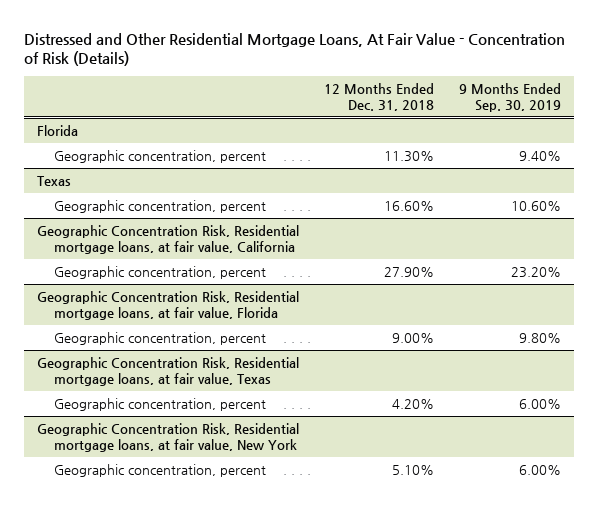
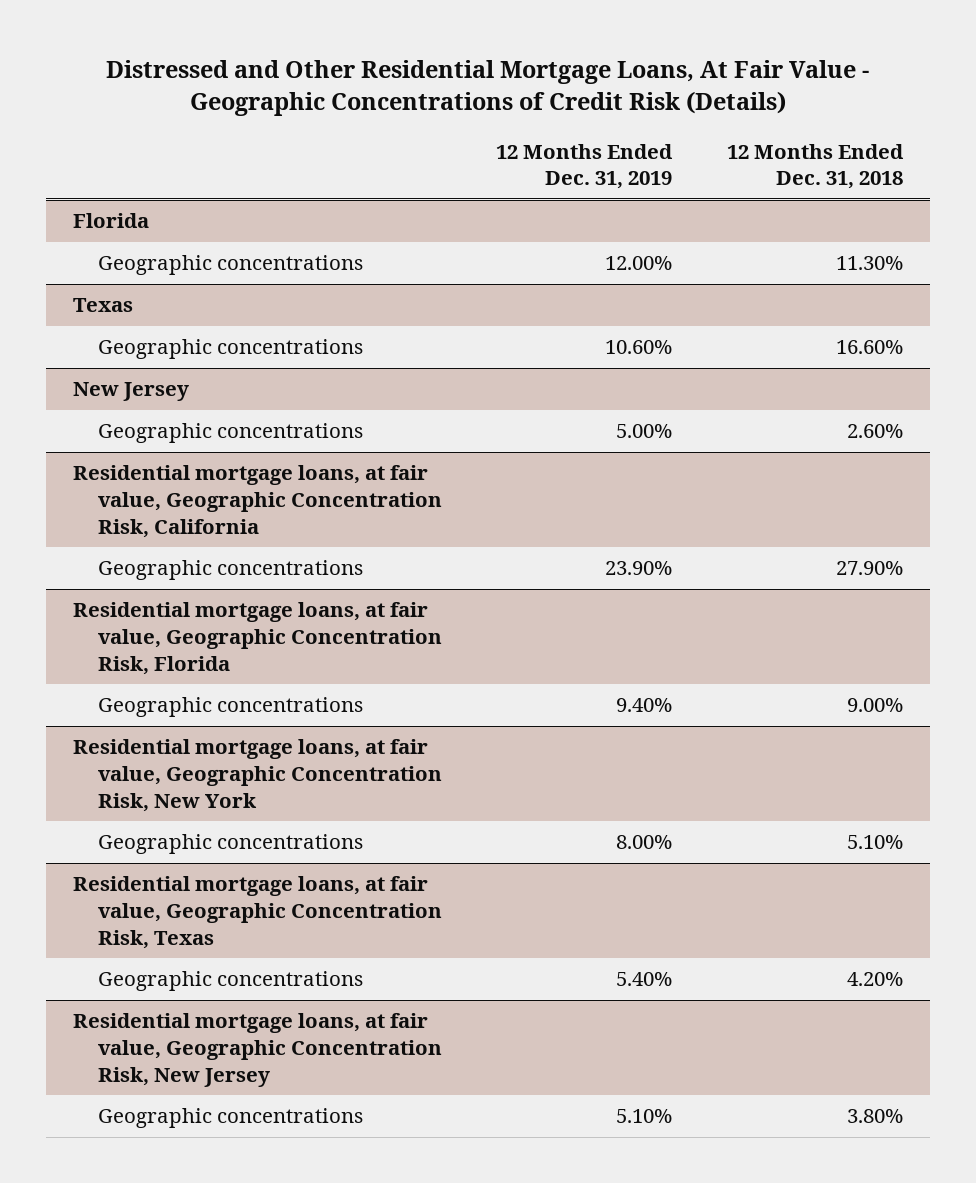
- Distressed and Other Residential Mortgage Loans, At Fair Value - Concentration of Risk (Details)
+ Distressed and Other Residential Mortgage Loans, At Fair Value - Geographic Concentrations of Credit Risk (Details)
- | 12 Months Ended Dec. 31, 2018 | 9 Months Ended Sep. 30, 2019
+ | 12 Months Ended Dec. 31, 2019 | 12 Months Ended Dec. 31, 2018
@ Florida
- Geographic concentration, percent | 11.30% | 9.40%
+ Geographic concentrations | 12.00% | 11.30%
@ Texas
- Geographic concentration, percent | 16.60% | 10.60%
- Geographic Concentration Risk, Residential mortgage loans, at fair value, California
- Geographic concentration, percent | 27.90% | 23.20%
- Geographic Concentration Risk, Residential mortgage loans, at fair value, Florida
- Geographic concentration, percent | 9.00% | 9.80%
- Geographic Concentration Risk, Residential mortgage loans, at fair value, Texas
- Geographic concentration, percent | 4.20% | 6.00%
- Geographic Concentration Risk, Residential mortgage loans, at fair value, New York
- Geographic concentration, percent | 5.10% | 6.00%
@ Texas
+ Geographic concentrations | 10.60% | 16.60%
+ New Jersey
+ Geographic concentrations | 5.00% | 2.60%
+ Residential mortgage loans, at fair value, Geographic Concentration Risk, California
+ Geographic concentrations | 23.90% | 27.90%
+ Residential mortgage loans, at fair value, Geographic Concentration Risk, Florida
+ Geographic concentrations | 9.40% | 9.00%
+ Residential mortgage loans, at fair value, Geographic Concentration Risk, New York
+ Geographic concentrations | 8.00% | 5.10%
+ Residential mortgage loans, at fair value, Geographic Concentration Risk, Texas
+ Geographic concentrations | 5.40% | 4.20%
+ Residential mortgage loans, at fair value, Geographic Concentration Risk, New Jersey
+ Geographic concentrations | 5.10% | 3.80%

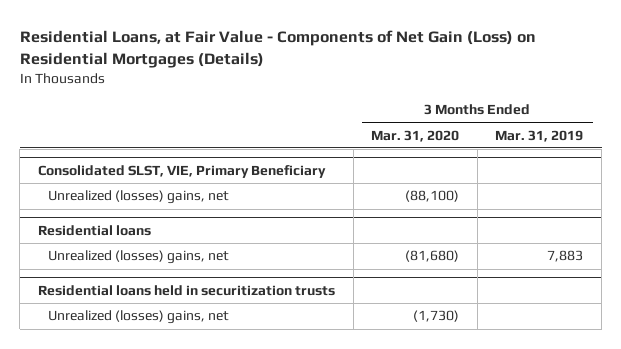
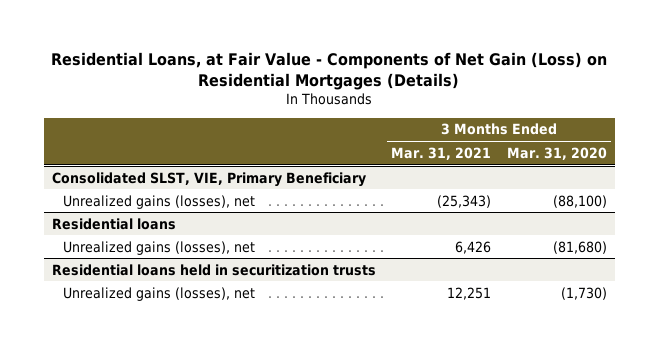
- | 3 Months Ended Mar. 31, 2020 | 3 Months Ended Mar. 31, 2019
+ | 3 Months Ended Mar. 31, 2021 | 3 Months Ended Mar. 31, 2020
@ Consolidated SLST, VIE, Primary Beneficiary
- Unrealized (losses) gains, net | (88,100) |
+ Unrealized gains (losses), net | (25,343) | (88,100)
@ Residential loans
- Unrealized (losses) gains, net | (81,680) | 7,883
+ Unrealized gains (losses), net | 6,426 | (81,680)
@ Residential loans held in securitization trusts
- Unrealized (losses) gains, net | (1,730) |
+ Unrealized gains (losses), net | 12,251 | (1,730)

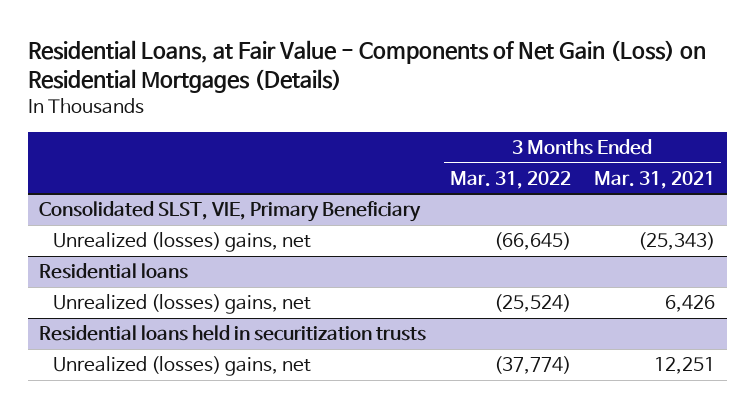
- | 3 Months Ended Mar. 31, 2021 | 3 Months Ended Mar. 31, 2020
+ | 3 Months Ended Mar. 31, 2022 | 3 Months Ended Mar. 31, 2021
@ Consolidated SLST, VIE, Primary Beneficiary
- Unrealized gains (losses), net | (25,343) | (88,100)
+ Unrealized (losses) gains, net | (66,645) | (25,343)
@ Residential loans
- Unrealized gains (losses), net | 6,426 | (81,680)
+ Unrealized (losses) gains, net | (25,524) | 6,426
@ Residential loans held in securitization trusts
- Unrealized gains (losses), net | 12,251 | (1,730)
+ Unrealized (losses) gains, net | (37,774) | 12,251

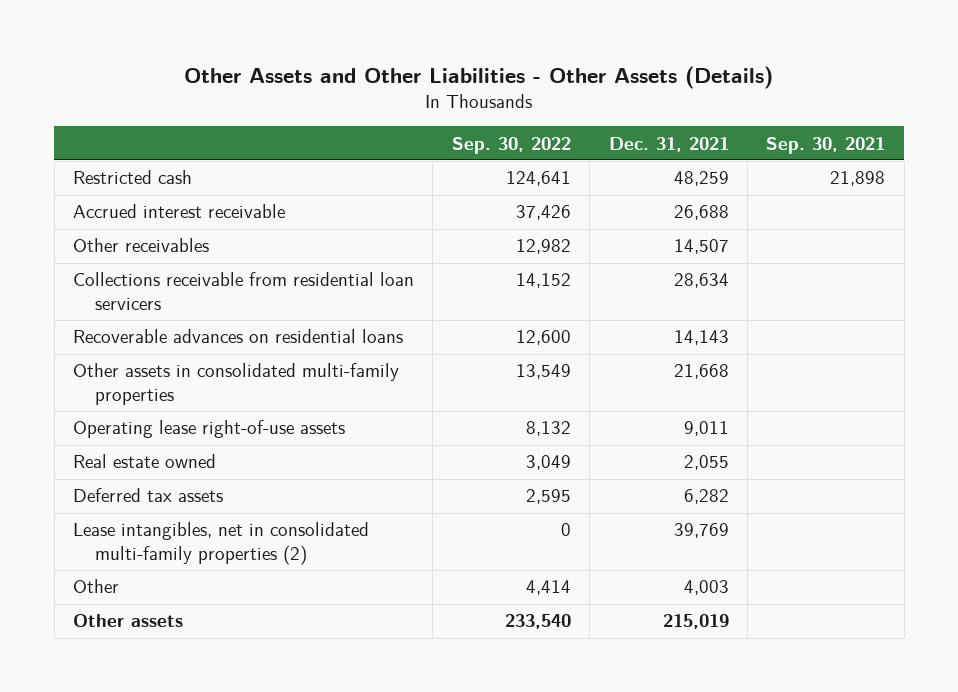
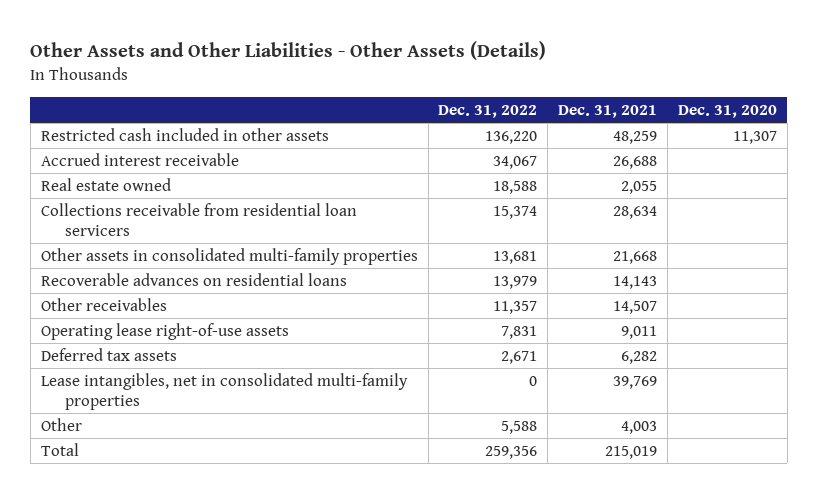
- | Sep. 30, 2022 | Dec. 31, 2021 | Sep. 30, 2021
+ | Dec. 31, 2022 | Dec. 31, 2021 | Dec. 31, 2020
- Restricted cash | 124,641 | 48,259 | 21,898
+ Restricted cash included in other assets | 136,220 | 48,259 | 11,307
moved up: Real estate owned | 18,588 | 2,055 |
moved down: Recoverable advances on residential loans | 13,979 | 14,143 |
moved down: Other receivables | 11,357 | 14,507 |
- Lease intangibles, net in consolidated multi-family properties (2) | 0 | 39,769 |
+ Lease intangibles, net in consolidated multi-family properties | 0 | 39,769 |
- Other assets | 233,540 | 215,019 |
+ Total | 259,356 | 215,019 |

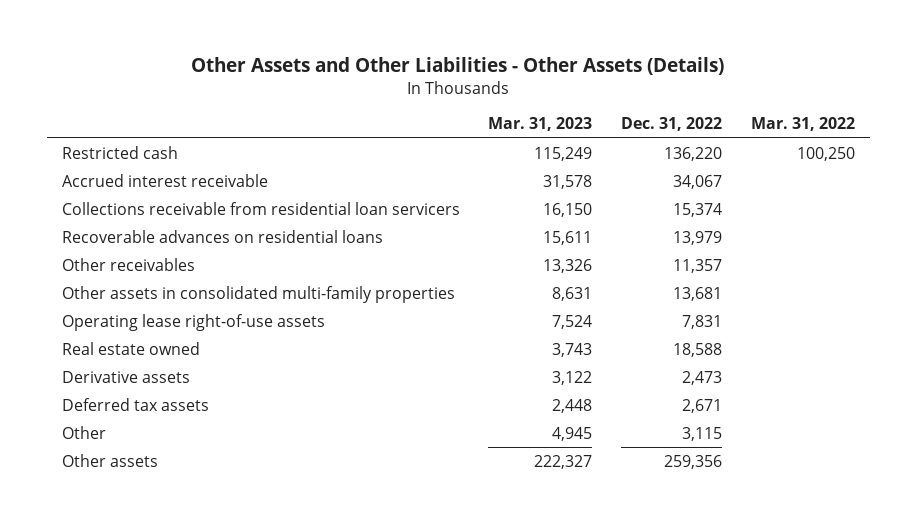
- | Dec. 31, 2022 | Dec. 31, 2021 | Dec. 31, 2020
+ | Mar. 31, 2023 | Dec. 31, 2022 | Mar. 31, 2022
- Restricted cash included in other assets | 136,220 | 48,259 | 11,307
+ Restricted cash | 115,249 | 136,220 | 100,250
moved down: Other assets in consolidated multi-family properties | 8,631 | 13,681 |
moved down: Real estate owned | 3,743 | 18,588 |
+ Derivative assets | 3,122 | 2,473 |
- Lease intangibles, net in consolidated multi-family properties | 0 | 39,769 |
- Other | 5,588 | 4,003 |
- Total | 259,356 | 215,019 |
+ Other | 4,945 | 3,115 |
+ Other assets | 222,327 | 259,356 |

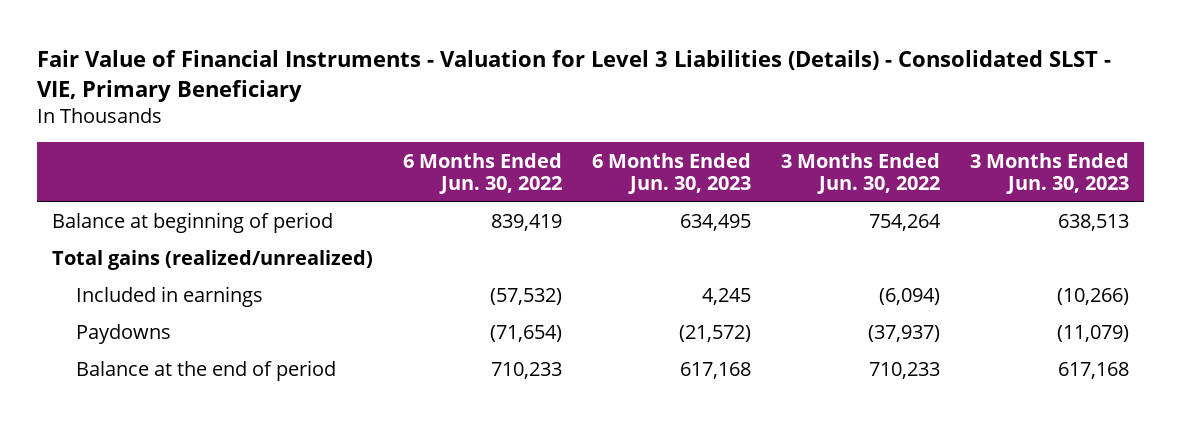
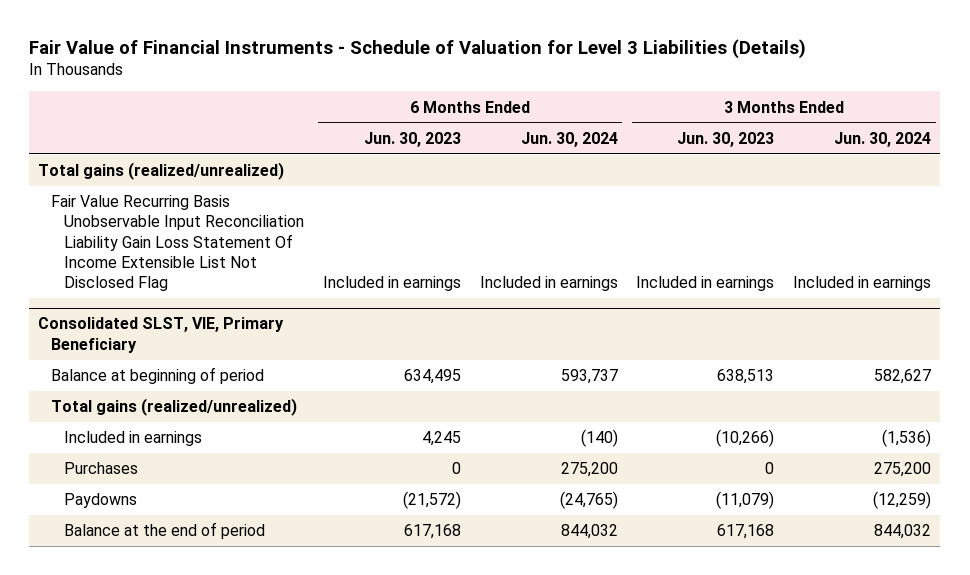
- Fair Value of Financial Instruments - Valuation for Level 3 Liabilities (Details) - Consolidated SLST - VIE, Primary Beneficiary
+ Fair Value of Financial Instruments - Schedule of Valuation for Level 3 Liabilities (Details)
- | 6 Months Ended Jun. 30, 2022 | 6 Months Ended Jun. 30, 2023 | 3 Months Ended Jun. 30, 2022 | 3 Months Ended Jun. 30, 2023
+ | 6 Months Ended Jun. 30, 2023 | 6 Months Ended Jun. 30, 2024 | 3 Months Ended Jun. 30, 2023 | 3 Months Ended Jun. 30, 2024
+ Total gains (realized/unrealized)
+ Fair Value Recurring Basis Unobservable Input Reconciliation Liability Gain Loss Statement Of Income Extensible List Not Disclosed Flag | Included in earnings | Included in earnings | Included in earnings | Included in earnings
+ Consolidated SLST, VIE, Primary Beneficiary
+ Purchases | 0 | 275,200 | 0 | 275,200

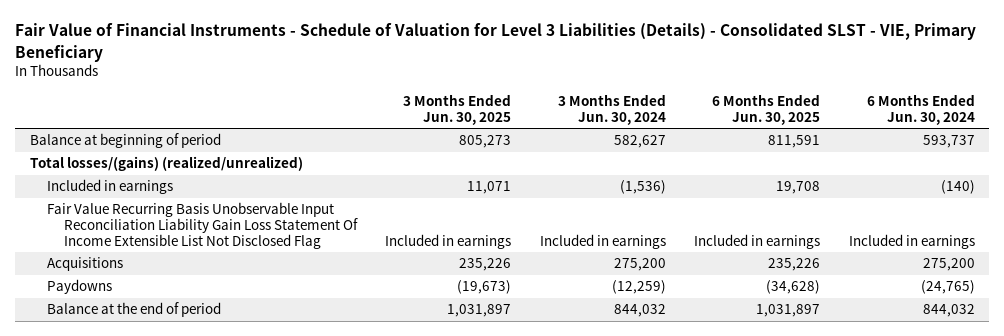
- Fair Value of Financial Instruments - Schedule of Valuation for Level 3 Liabilities (Details)
+ Fair Value of Financial Instruments - Schedule of Valuation for Level 3 Liabilities (Details) - Consolidated SLST - VIE, Primary Beneficiary
- | 6 Months Ended Jun. 30, 2023 | 6 Months Ended Jun. 30, 2024 | 3 Months Ended Jun. 30, 2023 | 3 Months Ended Jun. 30, 2024
+ | 3 Months Ended Jun. 30, 2025 | 3 Months Ended Jun. 30, 2024 | 6 Months Ended Jun. 30, 2025 | 6 Months Ended Jun. 30, 2024
- Total gains (realized/unrealized)
- Consolidated SLST, VIE, Primary Beneficiary
- Total gains (realized/unrealized)
+ Total losses/(gains) (realized/unrealized)
- Purchases | 0 | 275,200 | 0 | 275,200
moved down: Fair Value Recurring Basis Unobservable Input Reconciliation Liability Gain Loss Statement Of Income Extensible List Not Disclosed Flag | Included in earnings | Included in earnings | Included in earnings | Included in earnings
+ Acquisitions | 235,226 | 275,200 | 235,226 | 275,200

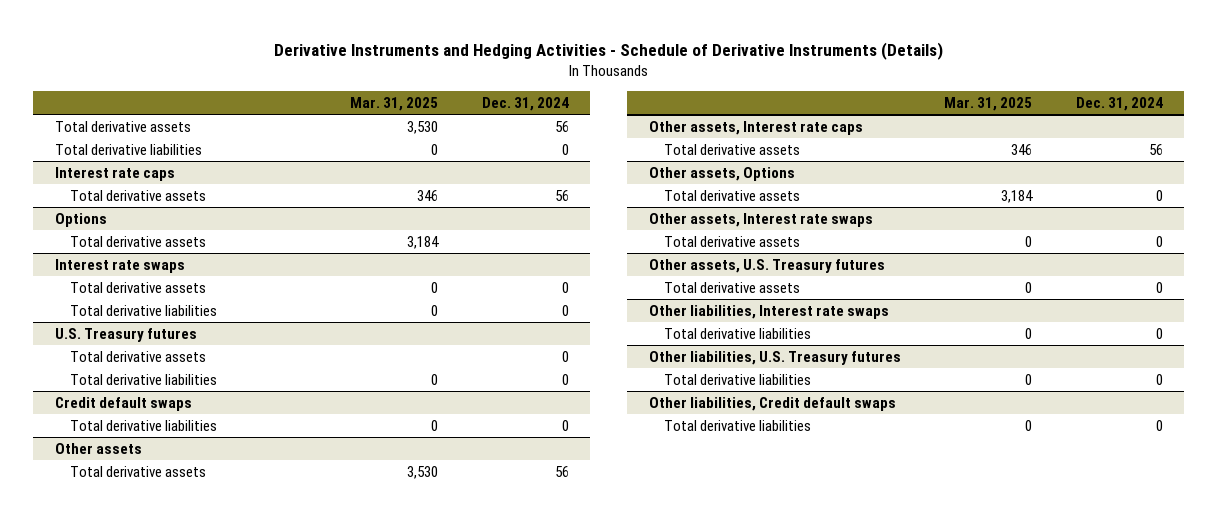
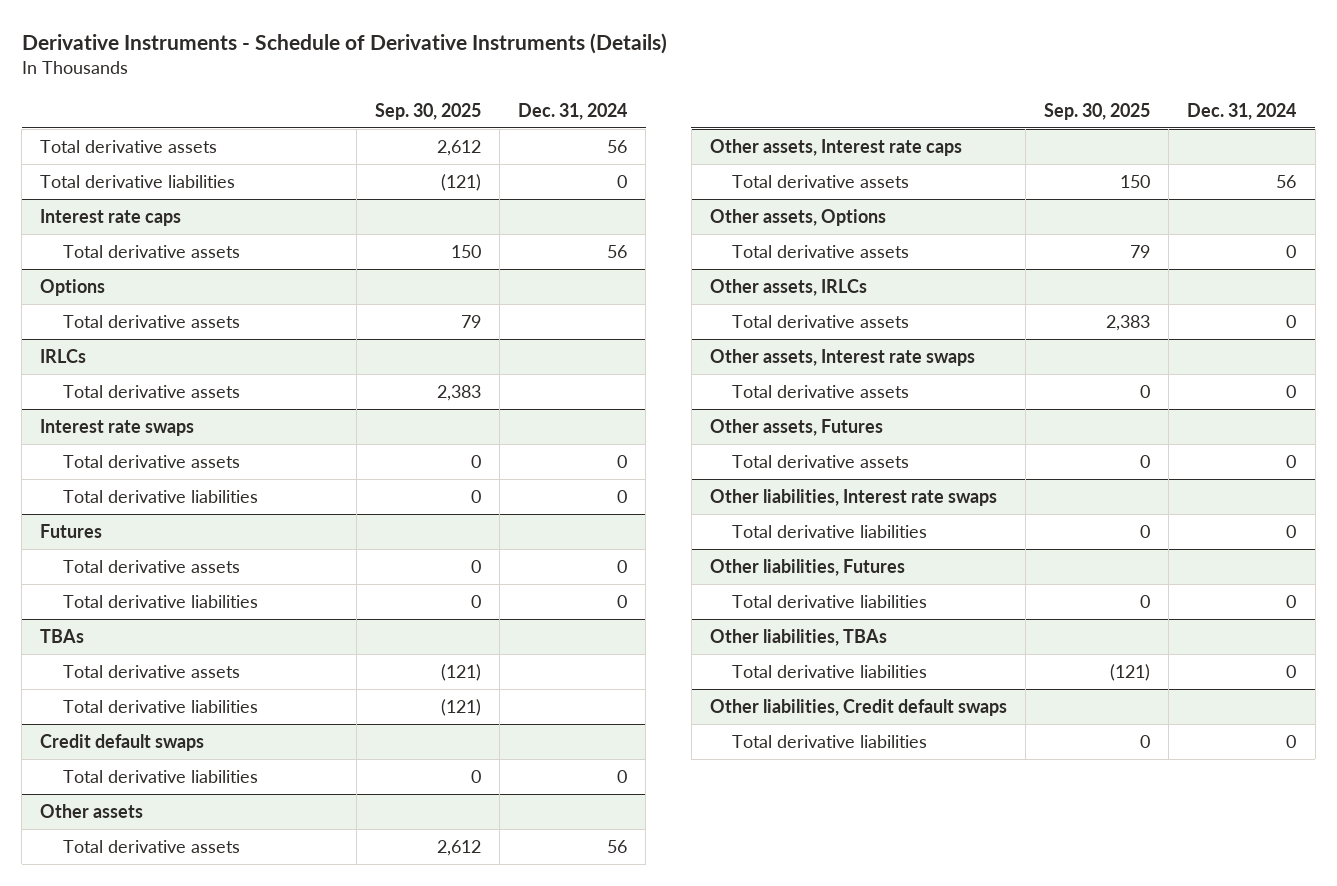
- Derivative Instruments and Hedging Activities - Schedule of Derivative Instruments (Details)
+ Derivative Instruments - Schedule of Derivative Instruments (Details)
- | Mar. 31, 2025 | Dec. 31, 2024
+ | Sep. 30, 2025 | Dec. 31, 2024
+ IRLCs
+ Total derivative assets | 2,383 |
- U.S. Treasury futures
+ Futures
+ TBAs
+ Total derivative assets | (121) |
+ Total derivative liabilities | (121) |
+ Other assets, IRLCs
+ Total derivative assets | 2,383 | 0
- Other assets, U.S. Treasury futures
+ Other assets, Futures
- Other liabilities, U.S. Treasury futures
+ Other liabilities, Futures
+ Other liabilities, TBAs
+ Total derivative liabilities | (121) | 0

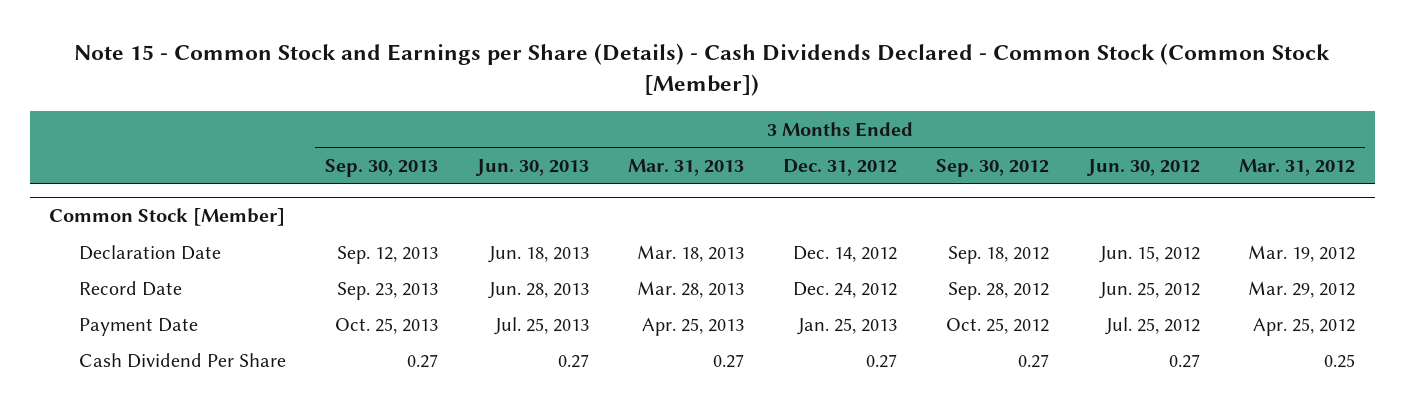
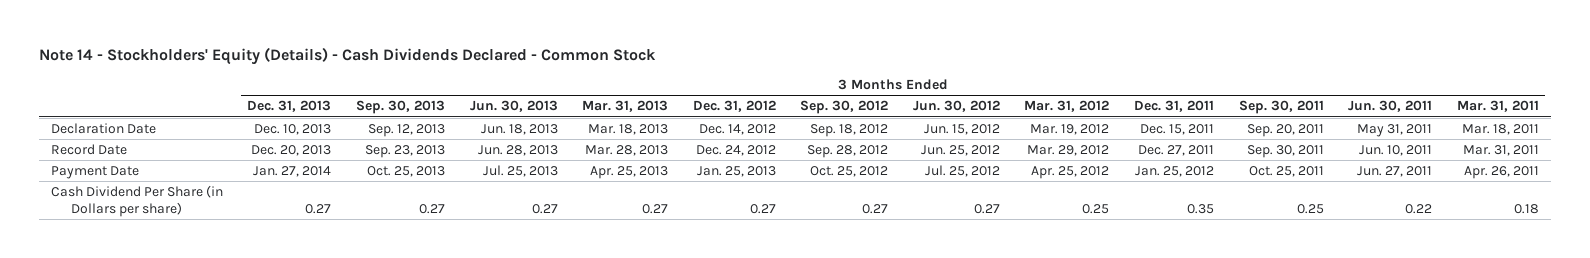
- Note 15 - Common Stock and Earnings per Share (Details) - Cash Dividends Declared - Common Stock (Common Stock [Member])
+ Note 14 - Stockholders' Equity (Details) - Cash Dividends Declared - Common Stock
- | 3 Months Ended Sep. 30, 2013 | 3 Months Ended Jun. 30, 2013 | 3 Months Ended Mar. 31, 2013 | 3 Months Ended Dec. 31, 2012 | 3 Months Ended Sep. 30, 2012 | 3 Months Ended Jun. 30, 2012 | 3 Months Ended Mar. 31, 2012
+ | 3 Months Ended Dec. 31, 2013 | 3 Months Ended Sep. 30, 2013 | 3 Months Ended Jun. 30, 2013 | 3 Months Ended Mar. 31, 2013 | 3 Months Ended Dec. 31, 2012 | 3 Months Ended Sep. 30, 2012 | 3 Months Ended Jun. 30, 2012 | 3 Months Ended Mar. 31, 2012 | 3 Months Ended Dec. 31, 2011 | 3 Months Ended Sep. 30, 2011 | 3 Months Ended Jun. 30, 2011 | 3 Months Ended Mar. 31, 2011
- Common Stock [Member]
- Cash Dividend Per Share | 0.27 | 0.27 | 0.27 | 0.27 | 0.27 | 0.27 | 0.25
+ Cash Dividend Per Share (in Dollars per share) | 0.27 | 0.27 | 0.27 | 0.27 | 0.27 | 0.27 | 0.27 | 0.25 | 0.35 | 0.25 | 0.22 | 0.18

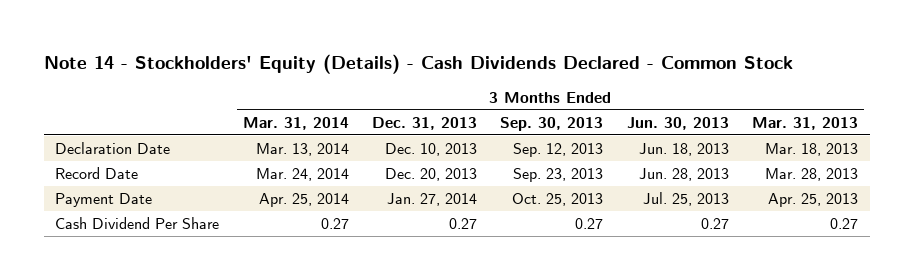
- | 3 Months Ended Dec. 31, 2013 | 3 Months Ended Sep. 30, 2013 | 3 Months Ended Jun. 30, 2013 | 3 Months Ended Mar. 31, 2013 | 3 Months Ended Dec. 31, 2012 | 3 Months Ended Sep. 30, 2012 | 3 Months Ended Jun. 30, 2012 | 3 Months Ended Mar. 31, 2012 | 3 Months Ended Dec. 31, 2011 | 3 Months Ended Sep. 30, 2011 | 3 Months Ended Jun. 30, 2011 | 3 Months Ended Mar. 31, 2011
+ | 3 Months Ended Mar. 31, 2014 | 3 Months Ended Dec. 31, 2013 | 3 Months Ended Sep. 30, 2013 | 3 Months Ended Jun. 30, 2013 | 3 Months Ended Mar. 31, 2013
- Cash Dividend Per Share (in Dollars per share) | 0.27 | 0.27 | 0.27 | 0.27 | 0.27 | 0.27 | 0.27 | 0.25 | 0.35 | 0.25 | 0.22 | 0.18
+ Cash Dividend Per Share | 0.27 | 0.27 | 0.27 | 0.27 | 0.27

